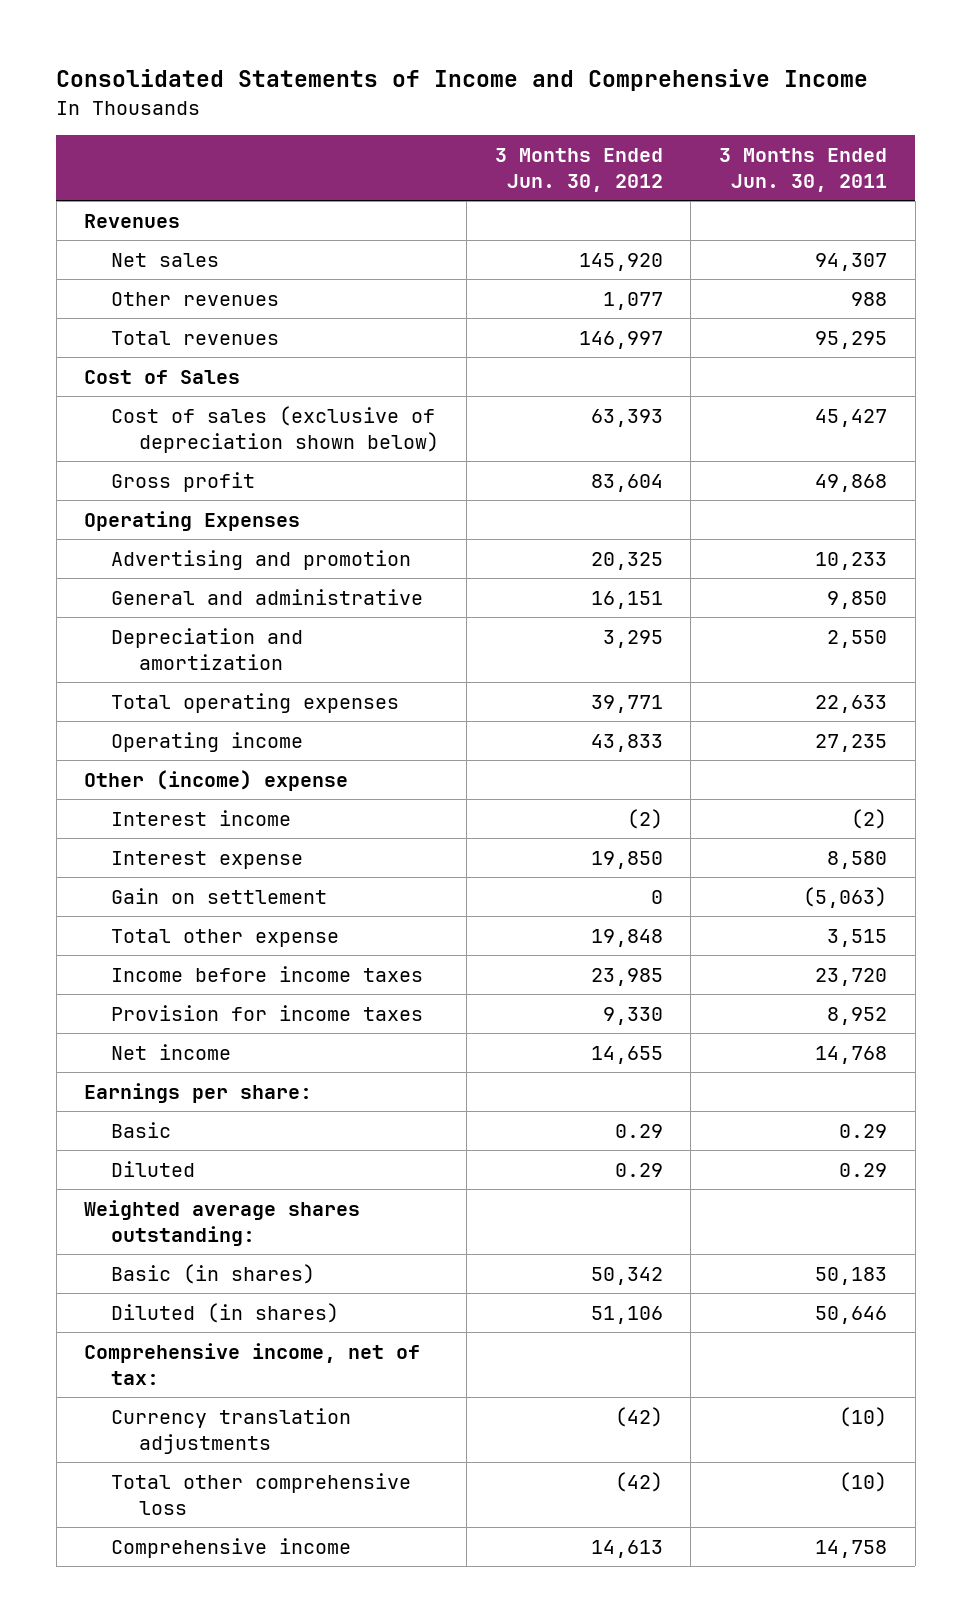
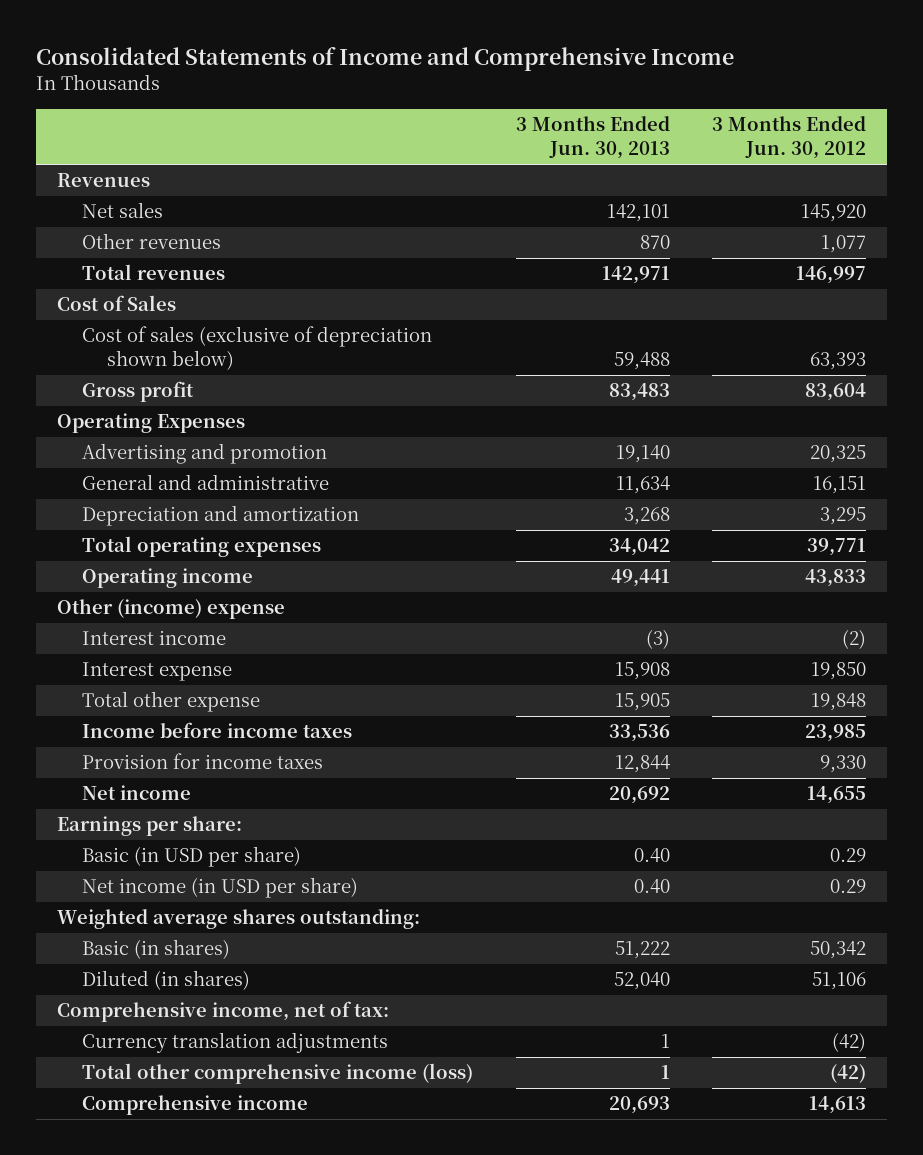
- | 3 Months Ended Jun. 30, 2012 | 3 Months Ended Jun. 30, 2011
+ | 3 Months Ended Jun. 30, 2013 | 3 Months Ended Jun. 30, 2012
- Gain on settlement | 0 | (5,063)
- Basic | 0.29 | 0.29
- Diluted | 0.29 | 0.29
+ Basic (in USD per share) | 0.40 | 0.29
+ Net income (in USD per share) | 0.40 | 0.29
- Total other comprehensive loss | (42) | (10)
+ Total other comprehensive income (loss) | 1 | (42)

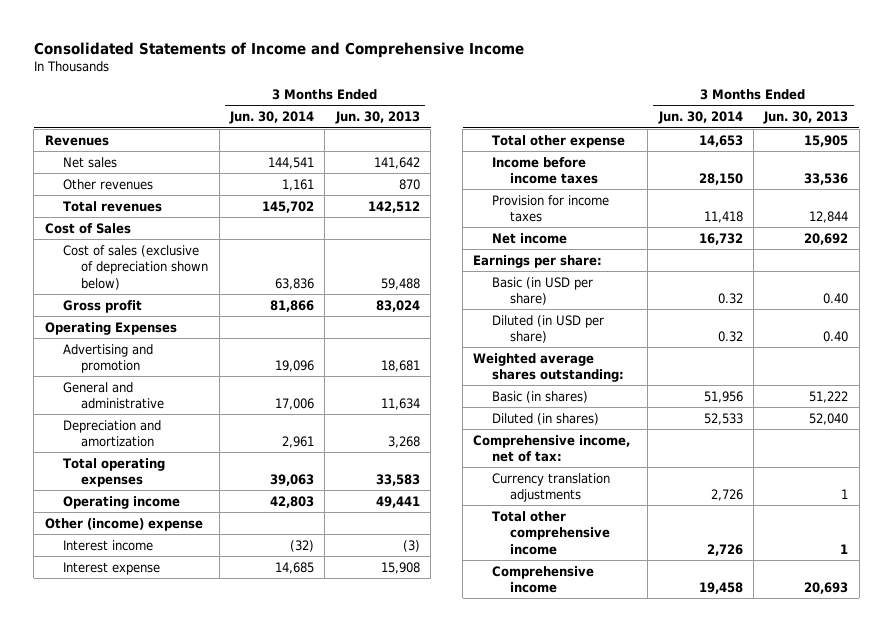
- | 3 Months Ended Jun. 30, 2013 | 3 Months Ended Jun. 30, 2012
+ | 3 Months Ended Jun. 30, 2014 | 3 Months Ended Jun. 30, 2013
- Net sales | 142,101 | 145,920
+ Net sales | 144,541 | 141,642
- Total revenues | 142,971 | 146,997
+ Total revenues | 145,702 | 142,512
- Gross profit | 83,483 | 83,604
+ Gross profit | 81,866 | 83,024
- Advertising and promotion | 19,140 | 20,325
+ Advertising and promotion | 19,096 | 18,681
- Total operating expenses | 34,042 | 39,771
+ Total operating expenses | 39,063 | 33,583
- Net income (in USD per share) | 0.40 | 0.29
+ Diluted (in USD per share) | 0.32 | 0.40
- Total other comprehensive income (loss) | 1 | (42)
+ Total other comprehensive income | 2,726 | 1

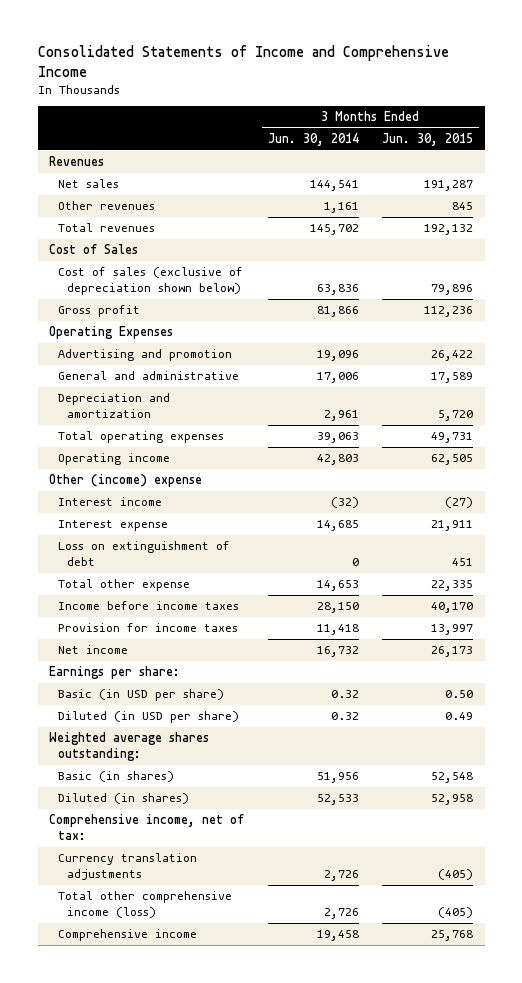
- | 3 Months Ended Jun. 30, 2014 | 3 Months Ended Jun. 30, 2013
+ | 3 Months Ended Jun. 30, 2014 | 3 Months Ended Jun. 30, 2015
+ Loss on extinguishment of debt | 0 | 451
- Total other comprehensive income | 2,726 | 1
+ Total other comprehensive income (loss) | 2,726 | (405)

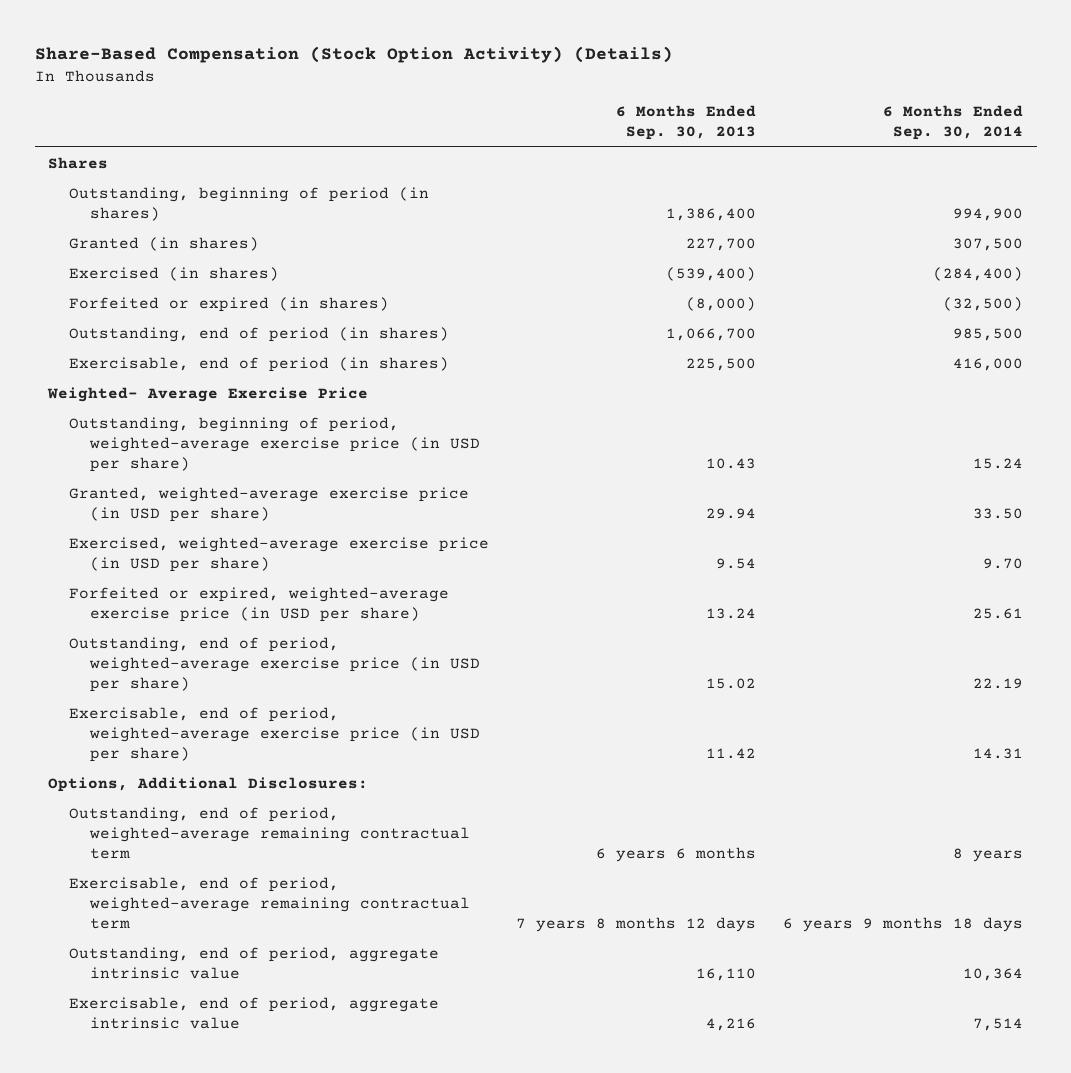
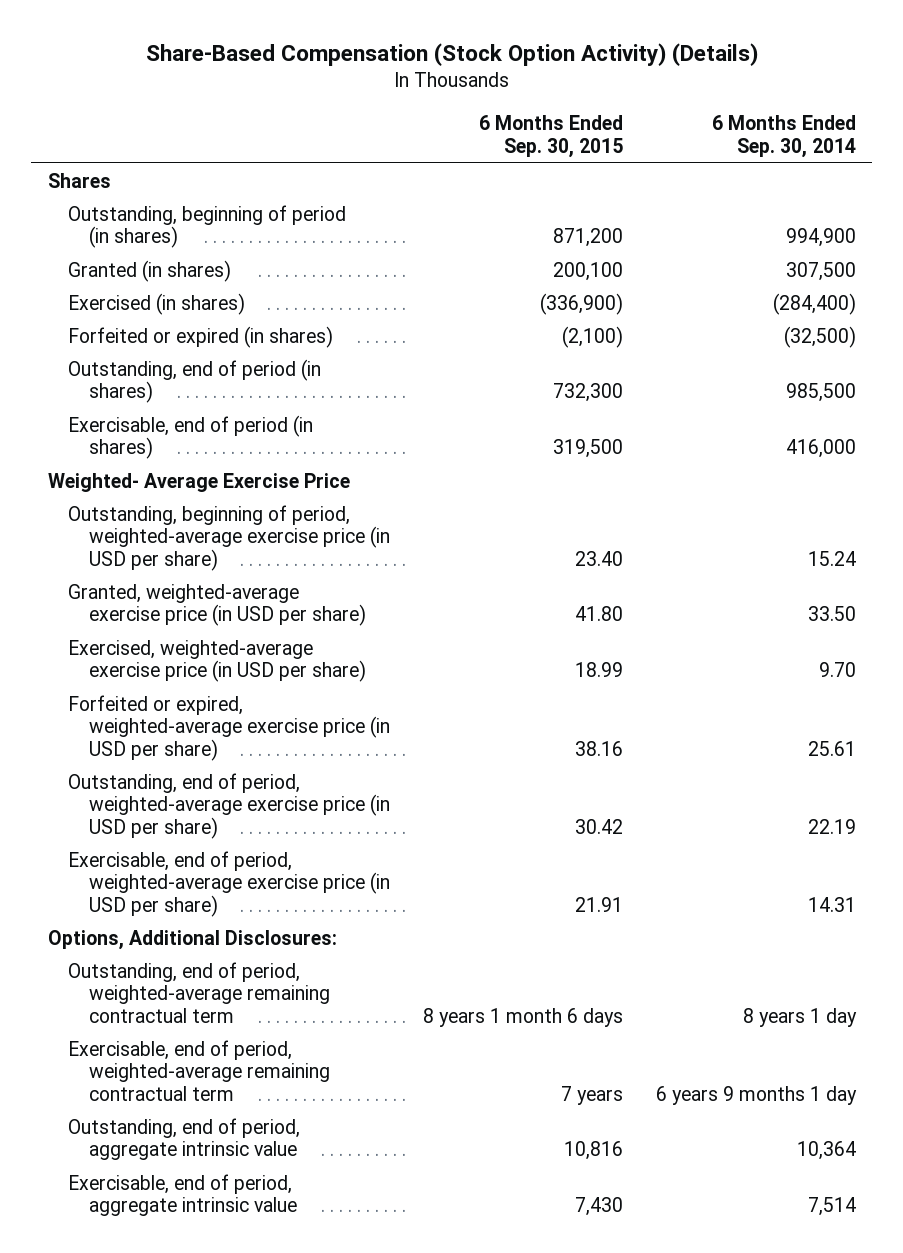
- | 6 Months Ended Sep. 30, 2013 | 6 Months Ended Sep. 30, 2014
+ | 6 Months Ended Sep. 30, 2015 | 6 Months Ended Sep. 30, 2014
- Outstanding, end of period, weighted-average remaining contractual term | 6 years 6 months | 8 years
- Exercisable, end of period, weighted-average remaining contractual term | 7 years 8 months 12 days | 6 years 9 months 18 days
+ Outstanding, end of period, weighted-average remaining contractual term | 8 years 1 month 6 days | 8 years 1 day
+ Exercisable, end of period, weighted-average remaining contractual term | 7 years | 6 years 9 months 1 day

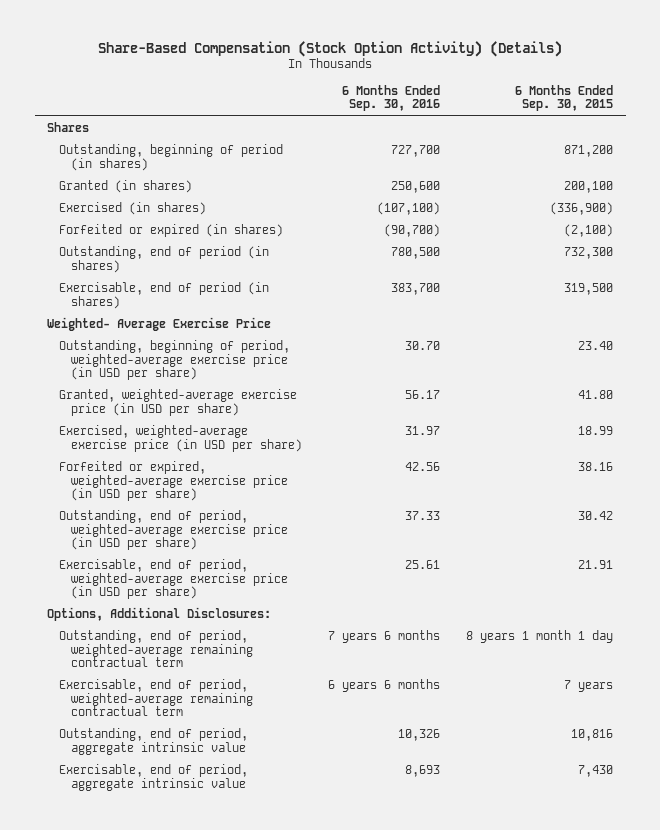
- | 6 Months Ended Sep. 30, 2015 | 6 Months Ended Sep. 30, 2014
+ | 6 Months Ended Sep. 30, 2016 | 6 Months Ended Sep. 30, 2015
- Outstanding, end of period, weighted-average remaining contractual term | 8 years 1 month 6 days | 8 years 1 day
+ Outstanding, end of period, weighted-average remaining contractual term | 7 years 6 months | 8 years 1 month 1 day

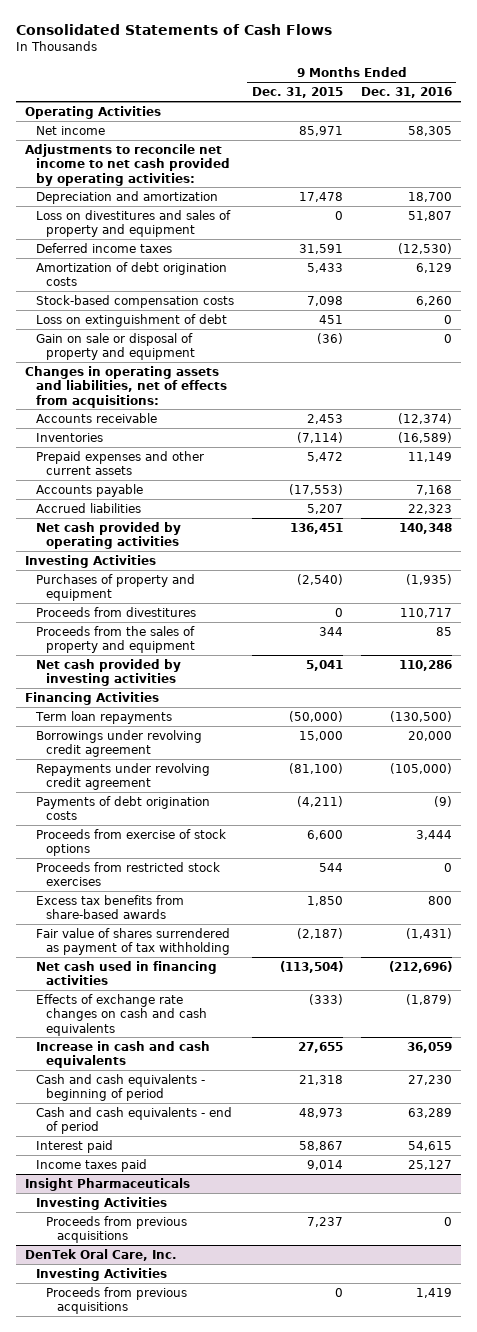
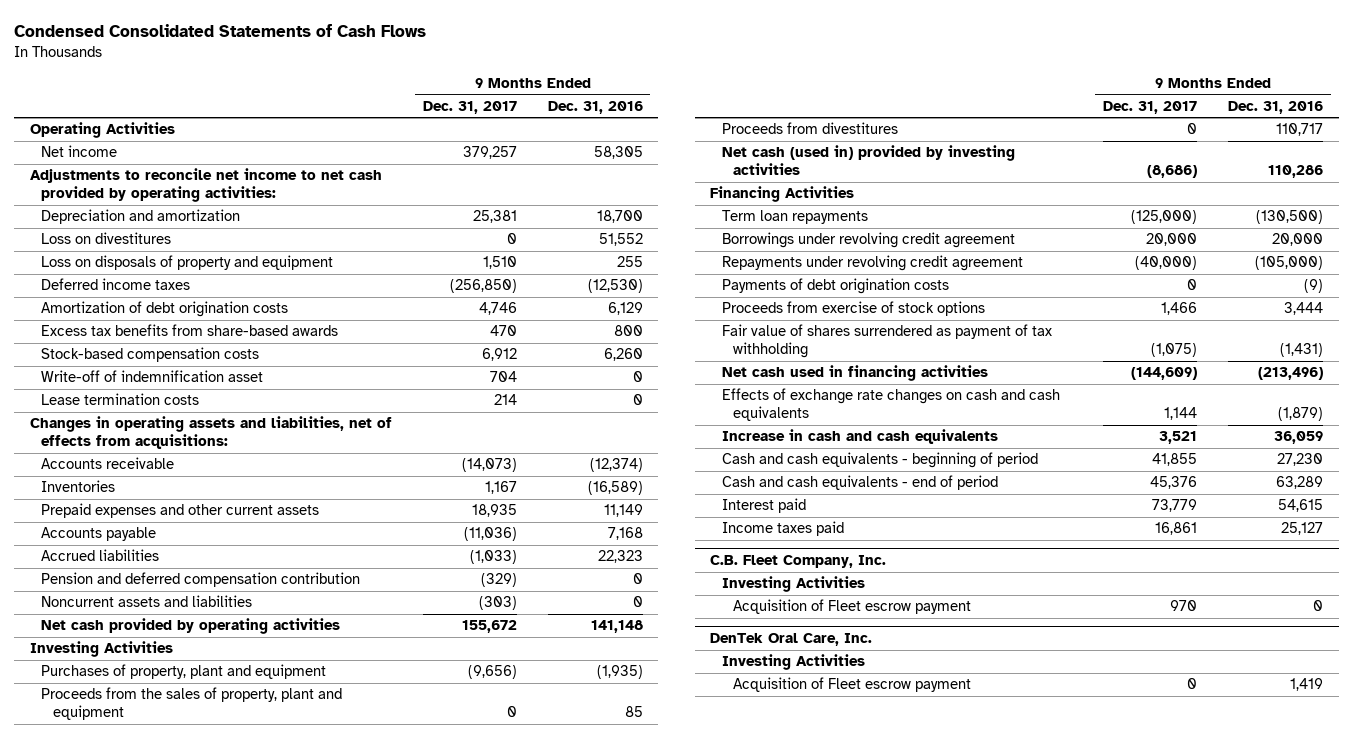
- Consolidated Statements of Cash Flows
+ Condensed Consolidated Statements of Cash Flows
- | 9 Months Ended Dec. 31, 2015 | 9 Months Ended Dec. 31, 2016
+ | 9 Months Ended Dec. 31, 2017 | 9 Months Ended Dec. 31, 2016
- Loss on divestitures and sales of property and equipment | 0 | 51,807
+ Loss on divestitures | 0 | 51,552
+ Loss on disposals of property and equipment | 1,510 | 255
moved up: Excess tax benefits from share-based awards | 470 | 800
- Loss on extinguishment of debt | 451 | 0
- Gain on sale or disposal of property and equipment | (36) | 0
+ Write-off of indemnification asset | 704 | 0
+ Lease termination costs | 214 | 0
- Net cash provided by operating activities | 136,451 | 140,348
+ Pension and deferred compensation contribution | (329) | 0
+ Noncurrent assets and liabilities | (303) | 0
+ Net cash provided by operating activities | 155,672 | 141,148
- Purchases of property and equipment | (2,540) | (1,935)
+ Purchases of property, plant and equipment | (9,656) | (1,935)
+ Proceeds from the sales of property, plant and equipment | 0 | 85
- Proceeds from the sales of property and equipment | 344 | 85
- Net cash provided by investing activities | 5,041 | 110,286
+ Net cash (used in) provided by investing activities | (8,686) | 110,286
- Proceeds from restricted stock exercises | 544 | 0
- Net cash used in financing activities | (113,504) | (212,696)
+ Net cash used in financing activities | (144,609) | (213,496)
- Insight Pharmaceuticals
+ C.B. Fleet Company, Inc.
- Proceeds from previous acquisitions | 7,237 | 0
+ Acquisition of Fleet escrow payment | 970 | 0
@ DenTek Oral Care, Inc.
- Proceeds from previous acquisitions | 0 | 1,419
+ Acquisition of Fleet escrow payment | 0 | 1,419

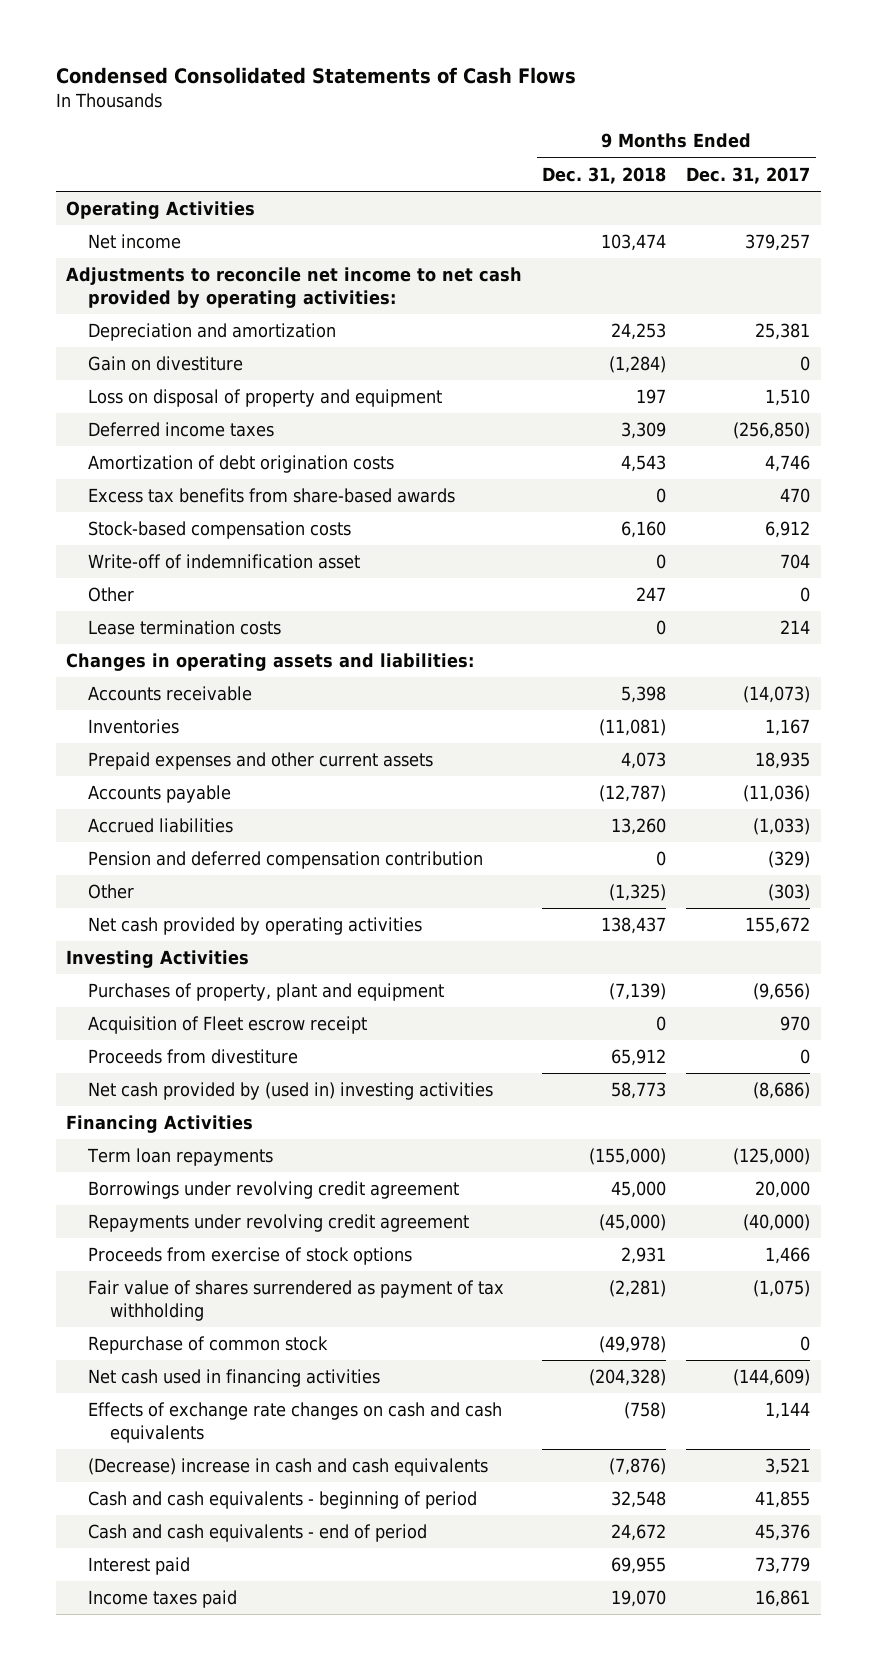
- | 9 Months Ended Dec. 31, 2017 | 9 Months Ended Dec. 31, 2016
+ | 9 Months Ended Dec. 31, 2018 | 9 Months Ended Dec. 31, 2017
- Loss on divestitures | 0 | 51,552
- Loss on disposals of property and equipment | 1,510 | 255
+ Gain on divestiture | (1,284) | 0
+ Loss on disposal of property and equipment | 197 | 1,510
+ Other | 247 | 0
- Changes in operating assets and liabilities, net of effects from acquisitions:
+ Changes in operating assets and liabilities:
- Noncurrent assets and liabilities | (303) | 0
+ Other | (1,325) | (303)
- Proceeds from the sales of property, plant and equipment | 0 | 85
- Proceeds from divestitures | 0 | 110,717
- Net cash (used in) provided by investing activities | (8,686) | 110,286
+ Acquisition of Fleet escrow receipt | 0 | 970
+ Proceeds from divestiture | 65,912 | 0
+ Net cash provided by (used in) investing activities | 58,773 | (8,686)
- Payments of debt origination costs | 0 | (9)
+ Repurchase of common stock | (49,978) | 0
- Increase in cash and cash equivalents | 3,521 | 36,059
+ (Decrease) increase in cash and cash equivalents | (7,876) | 3,521
- C.B. Fleet Company, Inc.
- Investing Activities
- Acquisition of Fleet escrow payment | 970 | 0
- DenTek Oral Care, Inc.
- Investing Activities
- Acquisition of Fleet escrow payment | 0 | 1,419

